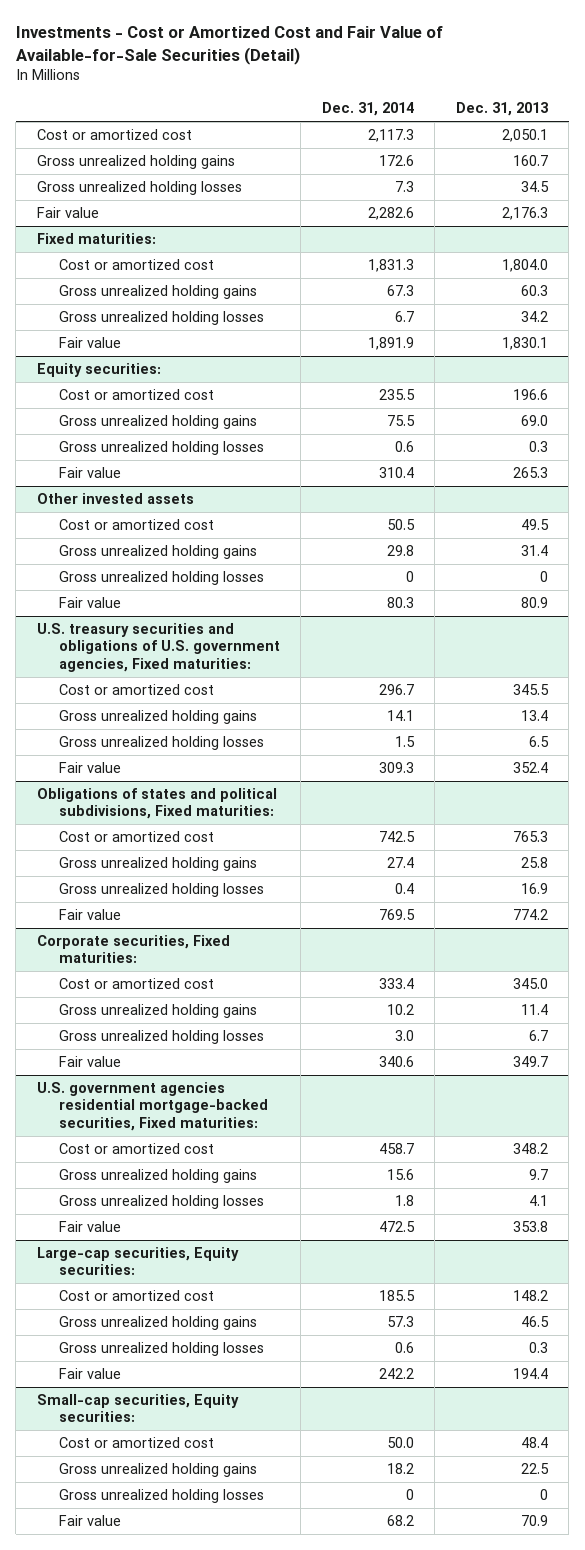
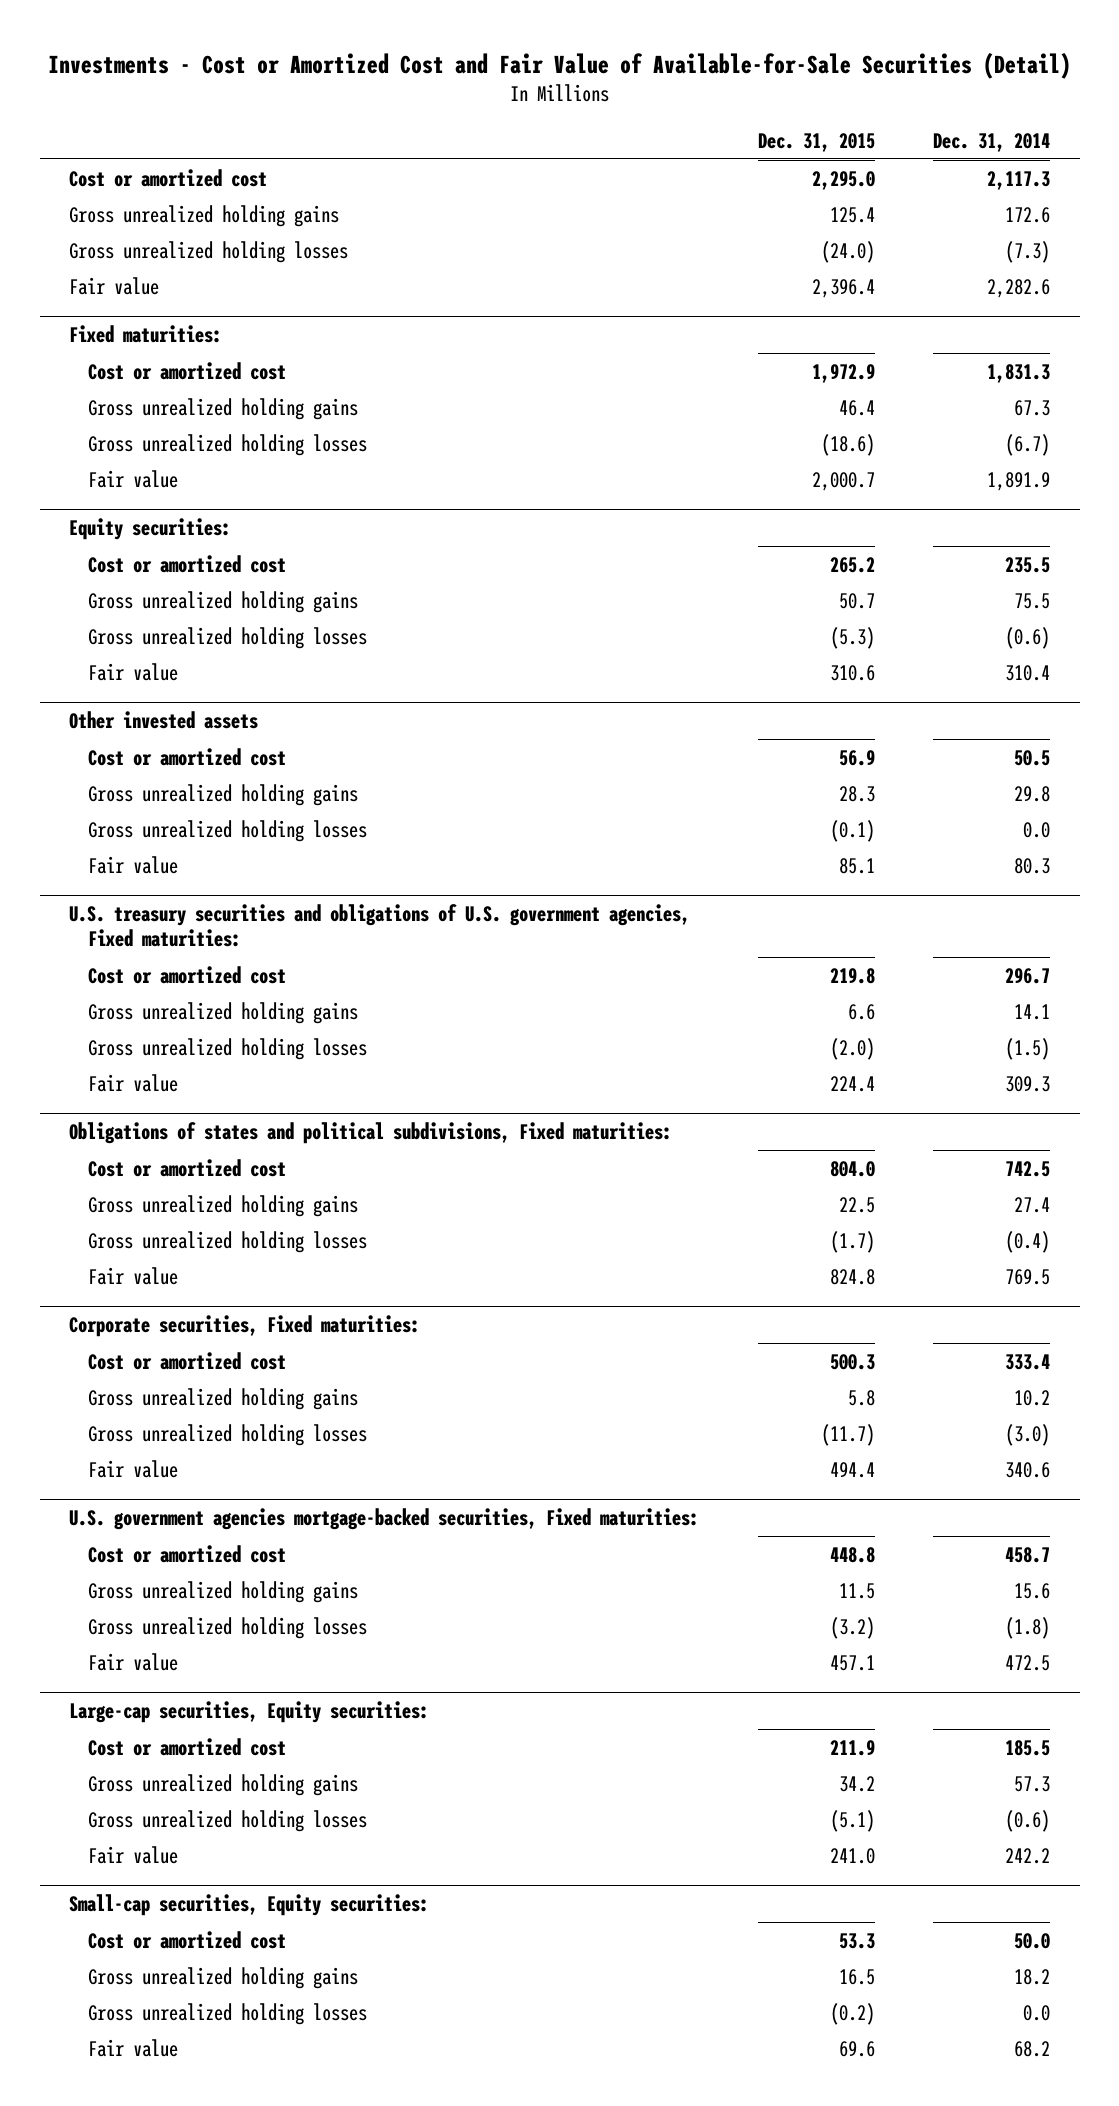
- | Dec. 31, 2014 | Dec. 31, 2013
+ | Dec. 31, 2015 | Dec. 31, 2014
- Gross unrealized holding losses | 7.3 | 34.5
+ Gross unrealized holding losses | (24.0) | (7.3)
@ Fixed maturities:
- Gross unrealized holding losses | 6.7 | 34.2
+ Gross unrealized holding losses | (18.6) | (6.7)
@ Equity securities:
- Gross unrealized holding losses | 0.6 | 0.3
+ Gross unrealized holding losses | (5.3) | (0.6)
@ Other invested assets
- Gross unrealized holding losses | 0 | 0
+ Gross unrealized holding losses | (0.1) | 0.0
@ U.S. treasury securities and obligations of U.S. government agencies, Fixed maturities:
- Gross unrealized holding losses | 1.5 | 6.5
+ Gross unrealized holding losses | (2.0) | (1.5)
@ Obligations of states and political subdivisions, Fixed maturities:
- Gross unrealized holding losses | 0.4 | 16.9
+ Gross unrealized holding losses | (1.7) | (0.4)
@ Corporate securities, Fixed maturities:
- Gross unrealized holding losses | 3.0 | 6.7
+ Gross unrealized holding losses | (11.7) | (3.0)
- U.S. government agencies residential mortgage-backed securities, Fixed maturities:
+ U.S. government agencies mortgage-backed securities, Fixed maturities:
- Gross unrealized holding losses | 1.8 | 4.1
+ Gross unrealized holding losses | (3.2) | (1.8)
@ Large-cap securities, Equity securities:
- Gross unrealized holding losses | 0.6 | 0.3
+ Gross unrealized holding losses | (5.1) | (0.6)
@ Small-cap securities, Equity securities:
- Gross unrealized holding losses | 0 | 0
+ Gross unrealized holding losses | (0.2) | 0.0

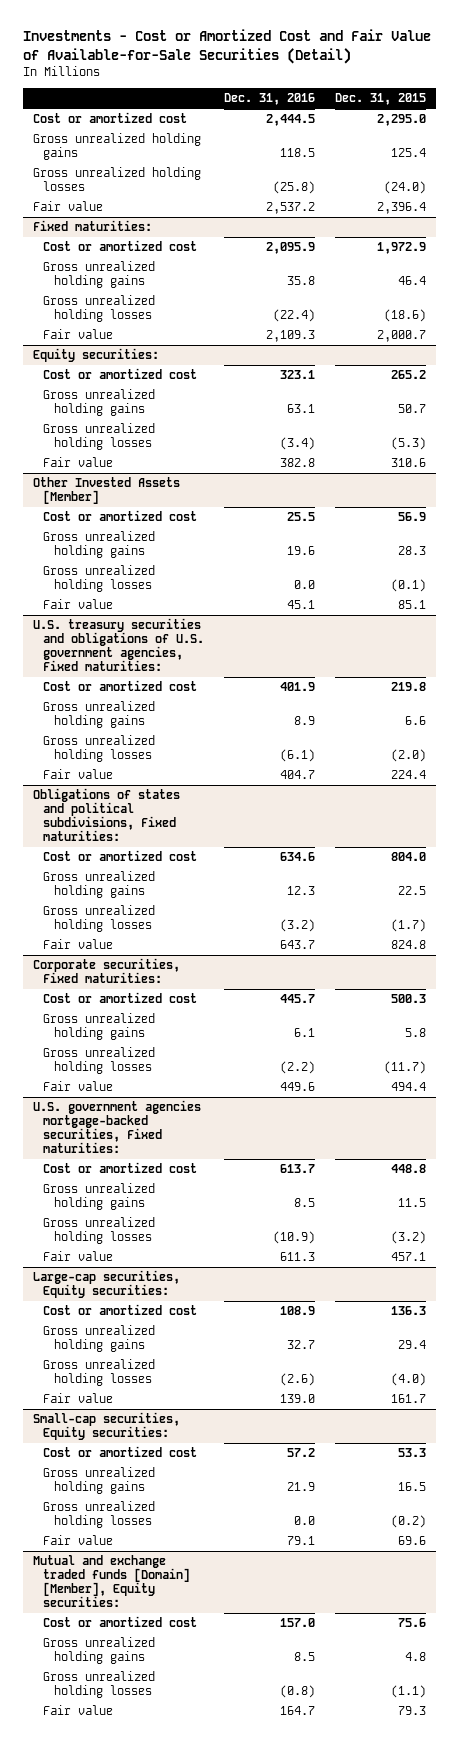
- | Dec. 31, 2015 | Dec. 31, 2014
+ | Dec. 31, 2016 | Dec. 31, 2015
- Other invested assets
+ Other Invested Assets [Member]
@ Large-cap securities, Equity securities:
- Cost or amortized cost | 211.9 | 185.5
- Gross unrealized holding gains | 34.2 | 57.3
- Gross unrealized holding losses | (5.1) | (0.6)
- Fair value | 241.0 | 242.2
+ Cost or amortized cost | 108.9 | 136.3
+ Gross unrealized holding gains | 32.7 | 29.4
+ Gross unrealized holding losses | (2.6) | (4.0)
+ Fair value | 139.0 | 161.7
+ Mutual and exchange traded funds [Domain] [Member], Equity securities:
+ Cost or amortized cost | 157.0 | 75.6
+ Gross unrealized holding gains | 8.5 | 4.8
+ Gross unrealized holding losses | (0.8) | (1.1)
+ Fair value | 164.7 | 79.3

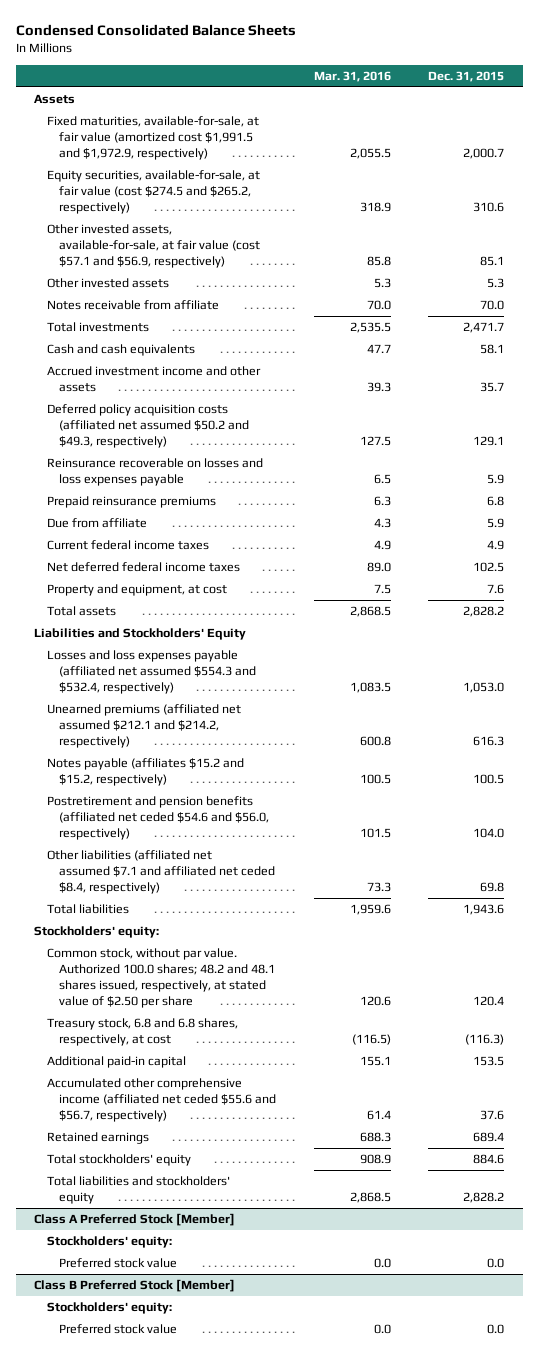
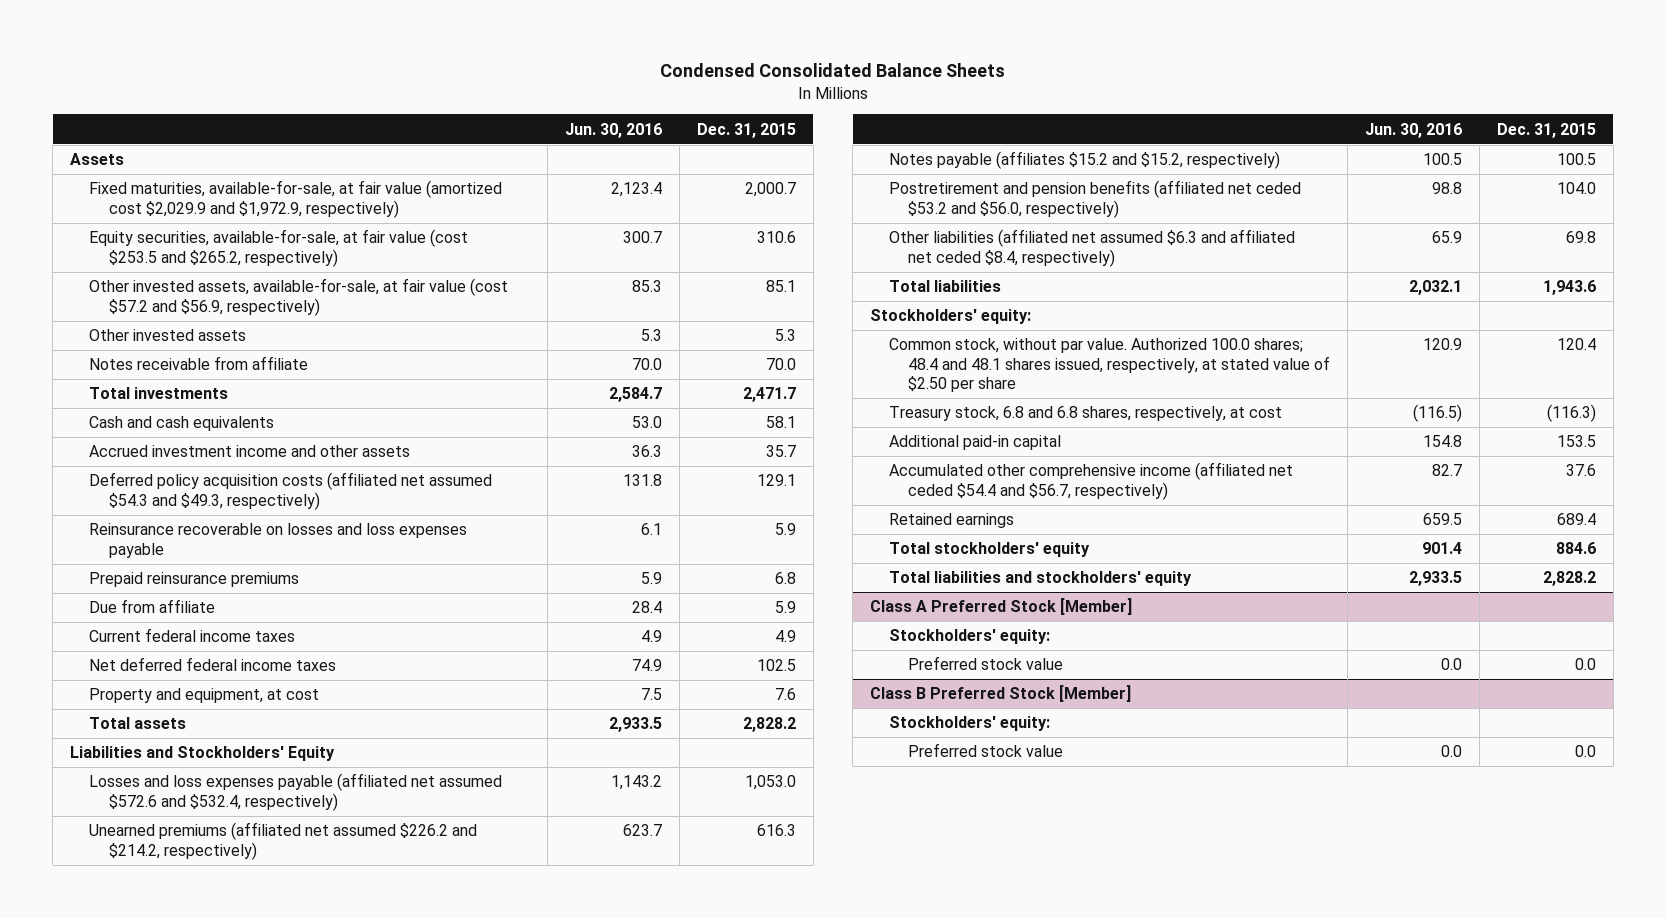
- | Mar. 31, 2016 | Dec. 31, 2015
+ | Jun. 30, 2016 | Dec. 31, 2015
- Fixed maturities, available-for-sale, at fair value (amortized cost $1,991.5 and $1,972.9, respectively) | 2,055.5 | 2,000.7
- Equity securities, available-for-sale, at fair value (cost $274.5 and $265.2, respectively) | 318.9 | 310.6
- Other invested assets, available-for-sale, at fair value (cost $57.1 and $56.9, respectively) | 85.8 | 85.1
+ Fixed maturities, available-for-sale, at fair value (amortized cost $2,029.9 and $1,972.9, respectively) | 2,123.4 | 2,000.7
+ Equity securities, available-for-sale, at fair value (cost $253.5 and $265.2, respectively) | 300.7 | 310.6
+ Other invested assets, available-for-sale, at fair value (cost $57.2 and $56.9, respectively) | 85.3 | 85.1
- Deferred policy acquisition costs (affiliated net assumed $50.2 and $49.3, respectively) | 127.5 | 129.1
+ Deferred policy acquisition costs (affiliated net assumed $54.3 and $49.3, respectively) | 131.8 | 129.1
- Losses and loss expenses payable (affiliated net assumed $554.3 and $532.4, respectively) | 1,083.5 | 1,053.0
- Unearned premiums (affiliated net assumed $212.1 and $214.2, respectively) | 600.8 | 616.3
+ Losses and loss expenses payable (affiliated net assumed $572.6 and $532.4, respectively) | 1,143.2 | 1,053.0
+ Unearned premiums (affiliated net assumed $226.2 and $214.2, respectively) | 623.7 | 616.3
- Postretirement and pension benefits (affiliated net ceded $54.6 and $56.0, respectively) | 101.5 | 104.0
- Other liabilities (affiliated net assumed $7.1 and affiliated net ceded $8.4, respectively) | 73.3 | 69.8
+ Postretirement and pension benefits (affiliated net ceded $53.2 and $56.0, respectively) | 98.8 | 104.0
+ Other liabilities (affiliated net assumed $6.3 and affiliated net ceded $8.4, respectively) | 65.9 | 69.8
- Common stock, without par value. Authorized 100.0 shares; 48.2 and 48.1 shares issued, respectively, at stated value of $2.50 per share | 120.6 | 120.4
+ Common stock, without par value. Authorized 100.0 shares; 48.4 and 48.1 shares issued, respectively, at stated value of $2.50 per share | 120.9 | 120.4
- Accumulated other comprehensive income (affiliated net ceded $55.6 and $56.7, respectively) | 61.4 | 37.6
+ Accumulated other comprehensive income (affiliated net ceded $54.4 and $56.7, respectively) | 82.7 | 37.6

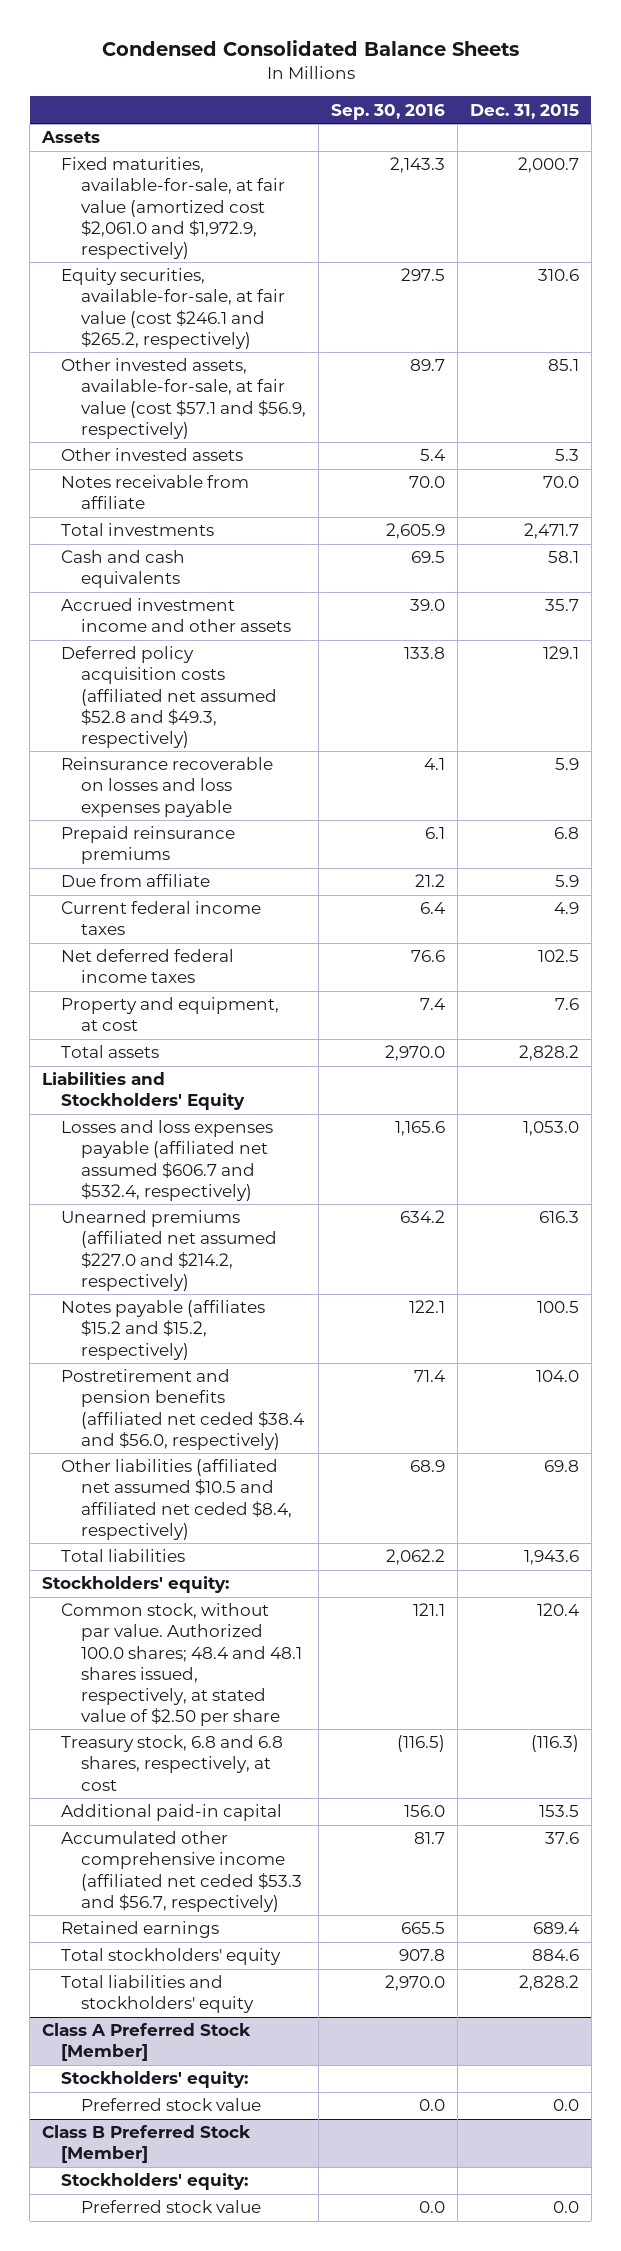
- | Jun. 30, 2016 | Dec. 31, 2015
+ | Sep. 30, 2016 | Dec. 31, 2015
- Fixed maturities, available-for-sale, at fair value (amortized cost $2,029.9 and $1,972.9, respectively) | 2,123.4 | 2,000.7
- Equity securities, available-for-sale, at fair value (cost $253.5 and $265.2, respectively) | 300.7 | 310.6
- Other invested assets, available-for-sale, at fair value (cost $57.2 and $56.9, respectively) | 85.3 | 85.1
+ Fixed maturities, available-for-sale, at fair value (amortized cost $2,061.0 and $1,972.9, respectively) | 2,143.3 | 2,000.7
+ Equity securities, available-for-sale, at fair value (cost $246.1 and $265.2, respectively) | 297.5 | 310.6
+ Other invested assets, available-for-sale, at fair value (cost $57.1 and $56.9, respectively) | 89.7 | 85.1
- Deferred policy acquisition costs (affiliated net assumed $54.3 and $49.3, respectively) | 131.8 | 129.1
+ Deferred policy acquisition costs (affiliated net assumed $52.8 and $49.3, respectively) | 133.8 | 129.1
- Losses and loss expenses payable (affiliated net assumed $572.6 and $532.4, respectively) | 1,143.2 | 1,053.0
- Unearned premiums (affiliated net assumed $226.2 and $214.2, respectively) | 623.7 | 616.3
+ Losses and loss expenses payable (affiliated net assumed $606.7 and $532.4, respectively) | 1,165.6 | 1,053.0
+ Unearned premiums (affiliated net assumed $227.0 and $214.2, respectively) | 634.2 | 616.3
- Postretirement and pension benefits (affiliated net ceded $53.2 and $56.0, respectively) | 98.8 | 104.0
- Other liabilities (affiliated net assumed $6.3 and affiliated net ceded $8.4, respectively) | 65.9 | 69.8
+ Postretirement and pension benefits (affiliated net ceded $38.4 and $56.0, respectively) | 71.4 | 104.0
+ Other liabilities (affiliated net assumed $10.5 and affiliated net ceded $8.4, respectively) | 68.9 | 69.8
- Accumulated other comprehensive income (affiliated net ceded $54.4 and $56.7, respectively) | 82.7 | 37.6
+ Accumulated other comprehensive income (affiliated net ceded $53.3 and $56.7, respectively) | 81.7 | 37.6

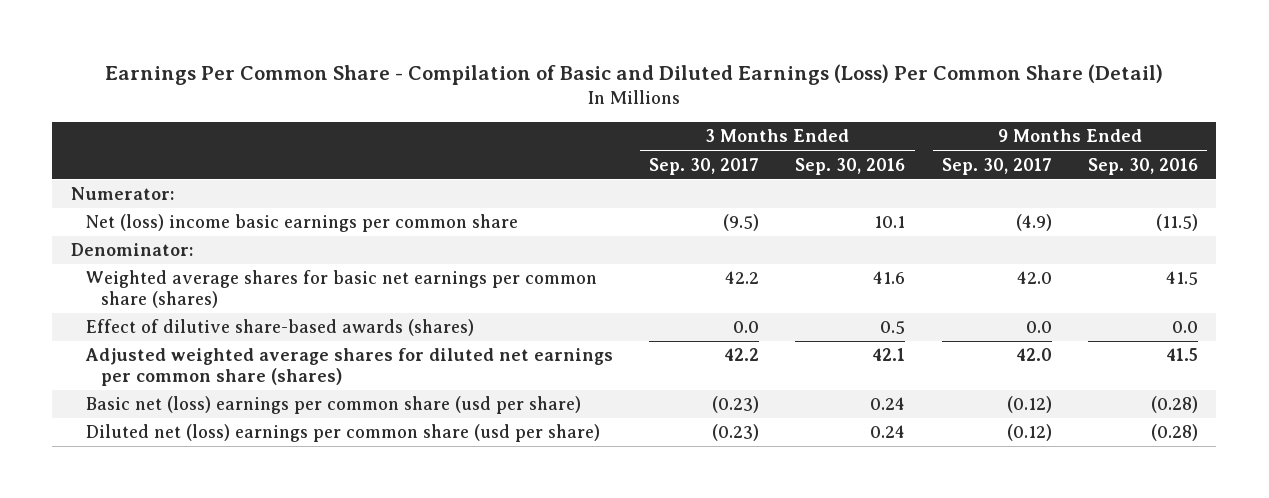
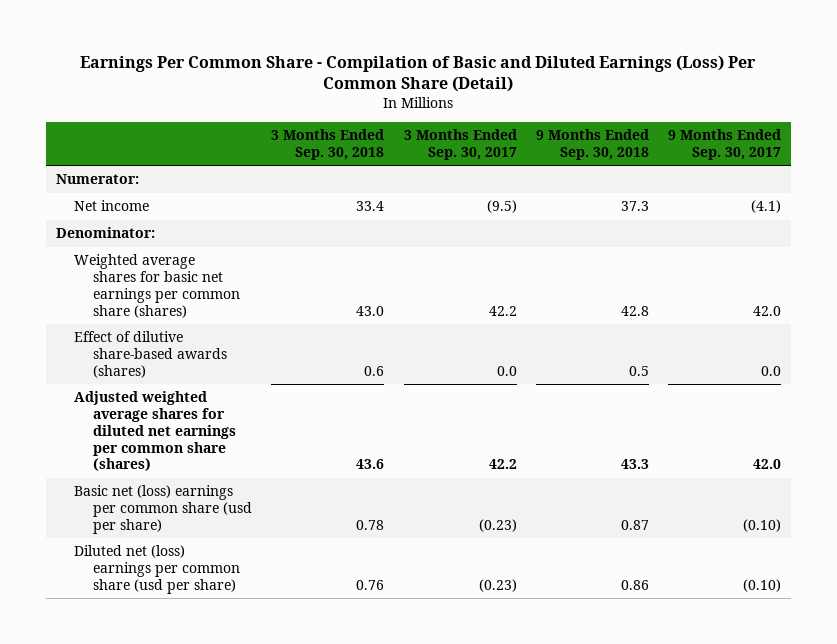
- | 3 Months Ended Sep. 30, 2017 | 3 Months Ended Sep. 30, 2016 | 9 Months Ended Sep. 30, 2017 | 9 Months Ended Sep. 30, 2016
+ | 3 Months Ended Sep. 30, 2018 | 3 Months Ended Sep. 30, 2017 | 9 Months Ended Sep. 30, 2018 | 9 Months Ended Sep. 30, 2017
- Net (loss) income basic earnings per common share | (9.5) | 10.1 | (4.9) | (11.5)
+ Net income | 33.4 | (9.5) | 37.3 | (4.1)
- Basic net (loss) earnings per common share (usd per share) | (0.23) | 0.24 | (0.12) | (0.28)
- Diluted net (loss) earnings per common share (usd per share) | (0.23) | 0.24 | (0.12) | (0.28)
+ Basic net (loss) earnings per common share (usd per share) | 0.78 | (0.23) | 0.87 | (0.10)
+ Diluted net (loss) earnings per common share (usd per share) | 0.76 | (0.23) | 0.86 | (0.10)

